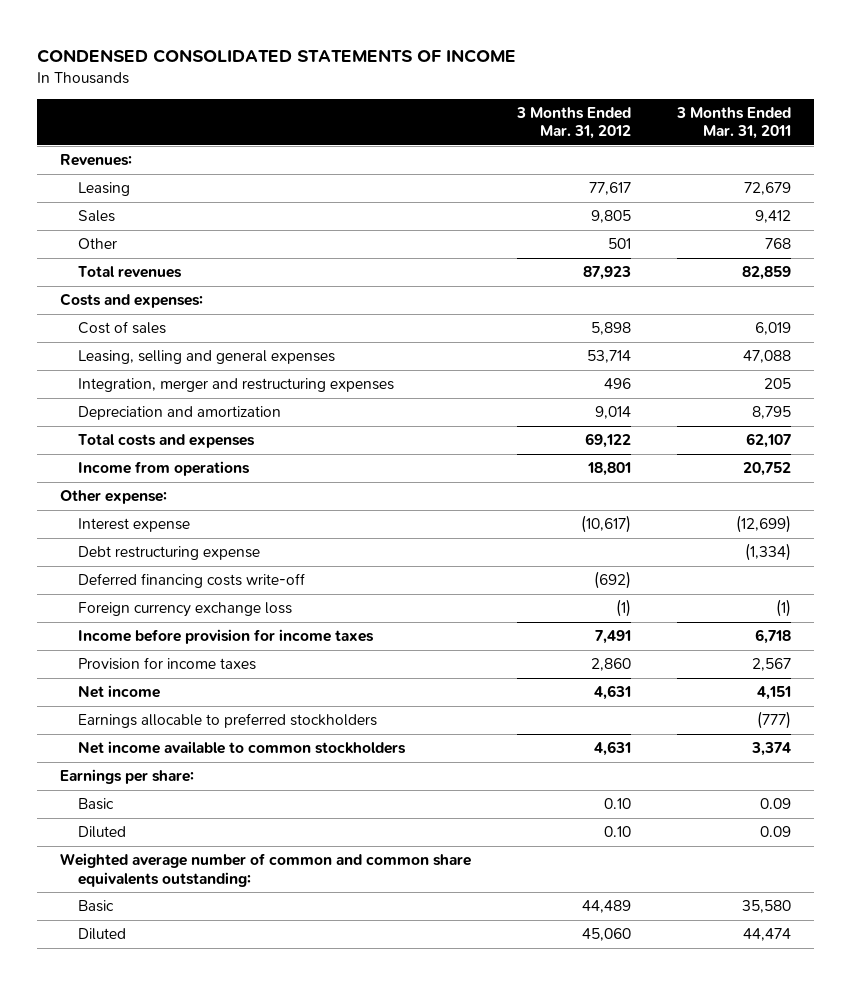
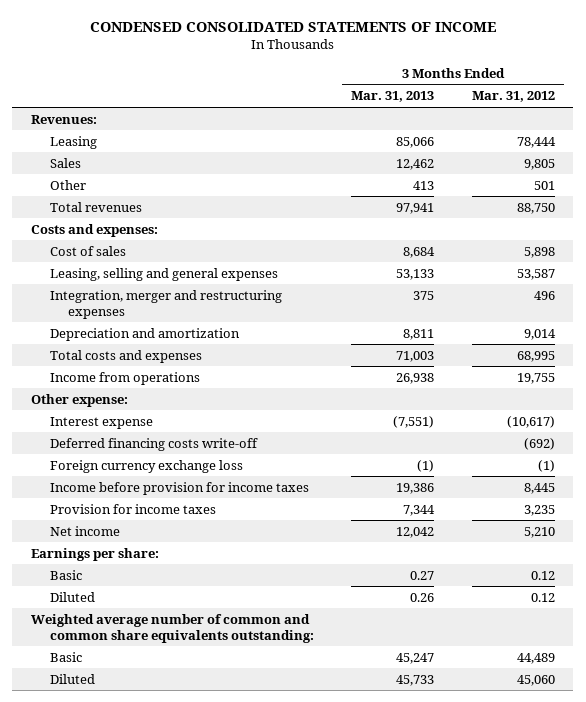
- | 3 Months Ended Mar. 31, 2012 | 3 Months Ended Mar. 31, 2011
+ | 3 Months Ended Mar. 31, 2013 | 3 Months Ended Mar. 31, 2012
- Leasing | 77,617 | 72,679
+ Leasing | 85,066 | 78,444
- Total revenues | 87,923 | 82,859
+ Total revenues | 97,941 | 88,750
- Leasing, selling and general expenses | 53,714 | 47,088
+ Leasing, selling and general expenses | 53,133 | 53,587
- Total costs and expenses | 69,122 | 62,107
- Income from operations | 18,801 | 20,752
+ Total costs and expenses | 71,003 | 68,995
+ Income from operations | 26,938 | 19,755
- Debt restructuring expense | | (1,334)
- Income before provision for income taxes | 7,491 | 6,718
- Provision for income taxes | 2,860 | 2,567
- Net income | 4,631 | 4,151
- Earnings allocable to preferred stockholders | | (777)
- Net income available to common stockholders | 4,631 | 3,374
+ Income before provision for income taxes | 19,386 | 8,445
+ Provision for income taxes | 7,344 | 3,235
+ Net income | 12,042 | 5,210
- Basic | 0.10 | 0.09
- Diluted | 0.10 | 0.09
+ Basic | 0.27 | 0.12
+ Diluted | 0.26 | 0.12

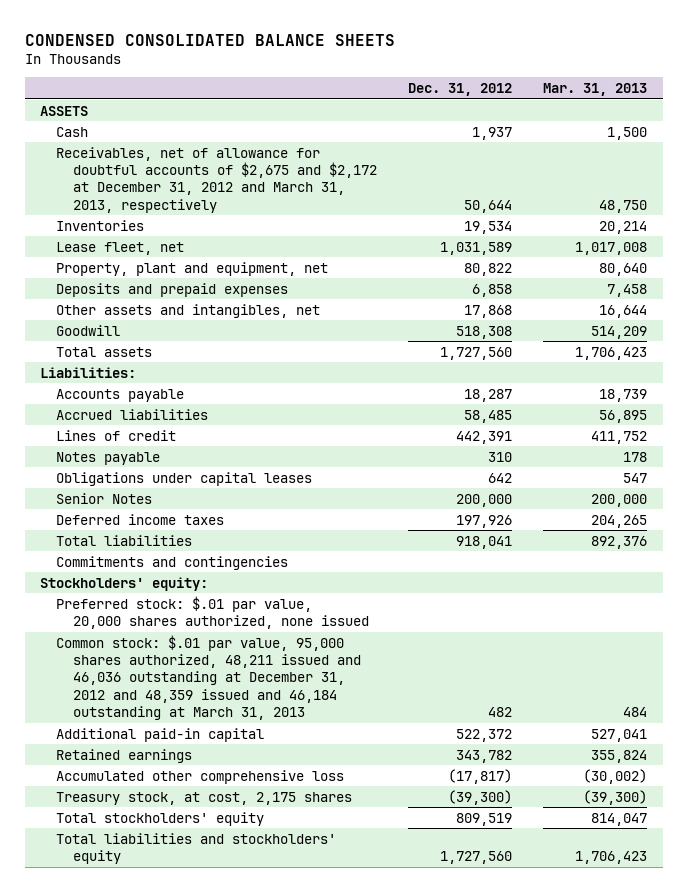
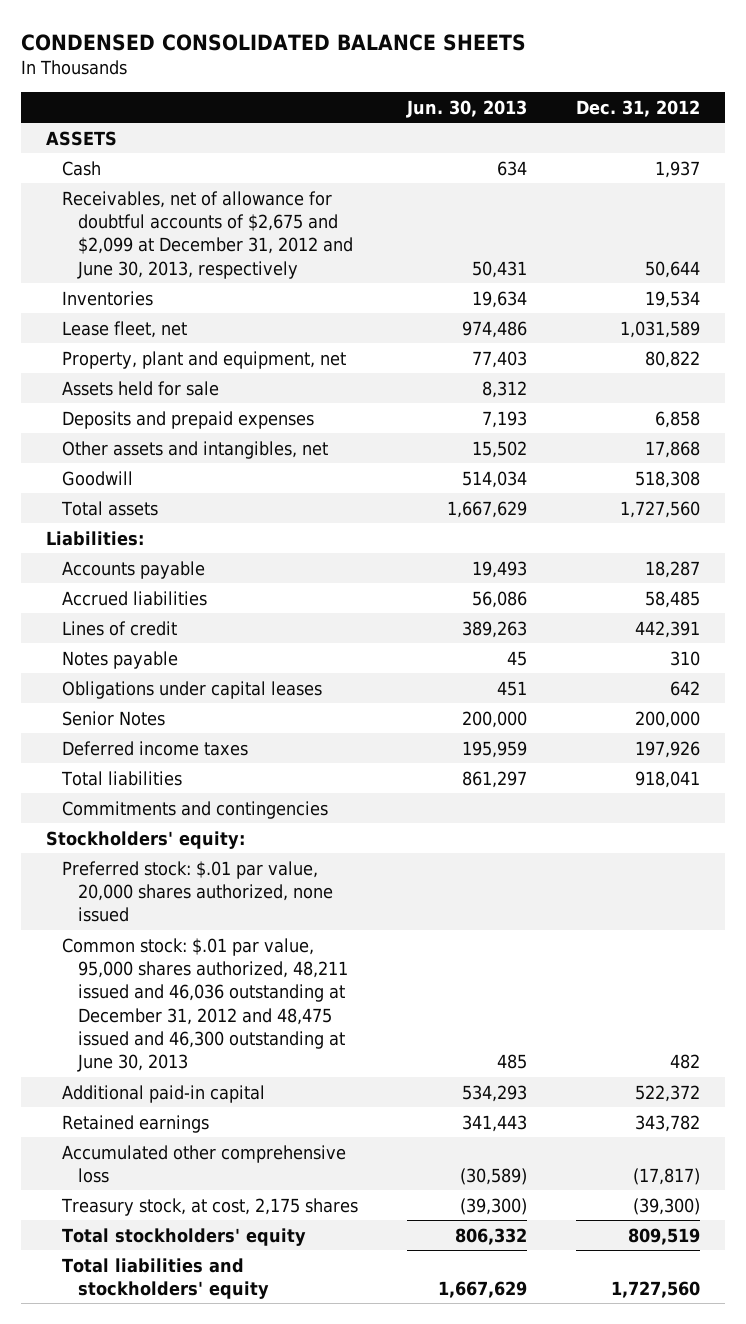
- | Dec. 31, 2012 | Mar. 31, 2013
+ | Jun. 30, 2013 | Dec. 31, 2012
- Receivables, net of allowance for doubtful accounts of $2,675 and $2,172 at December 31, 2012 and March 31, 2013, respectively | 50,644 | 48,750
+ Receivables, net of allowance for doubtful accounts of $2,675 and $2,099 at December 31, 2012 and June 30, 2013, respectively | 50,431 | 50,644
+ Assets held for sale | 8,312 |
- Common stock: $.01 par value, 95,000 shares authorized, 48,211 issued and 46,036 outstanding at December 31, 2012 and 48,359 issued and 46,184 outstanding at March 31, 2013 | 482 | 484
+ Common stock: $.01 par value, 95,000 shares authorized, 48,211 issued and 46,036 outstanding at December 31, 2012 and 48,475 issued and 46,300 outstanding at June 30, 2013 | 485 | 482

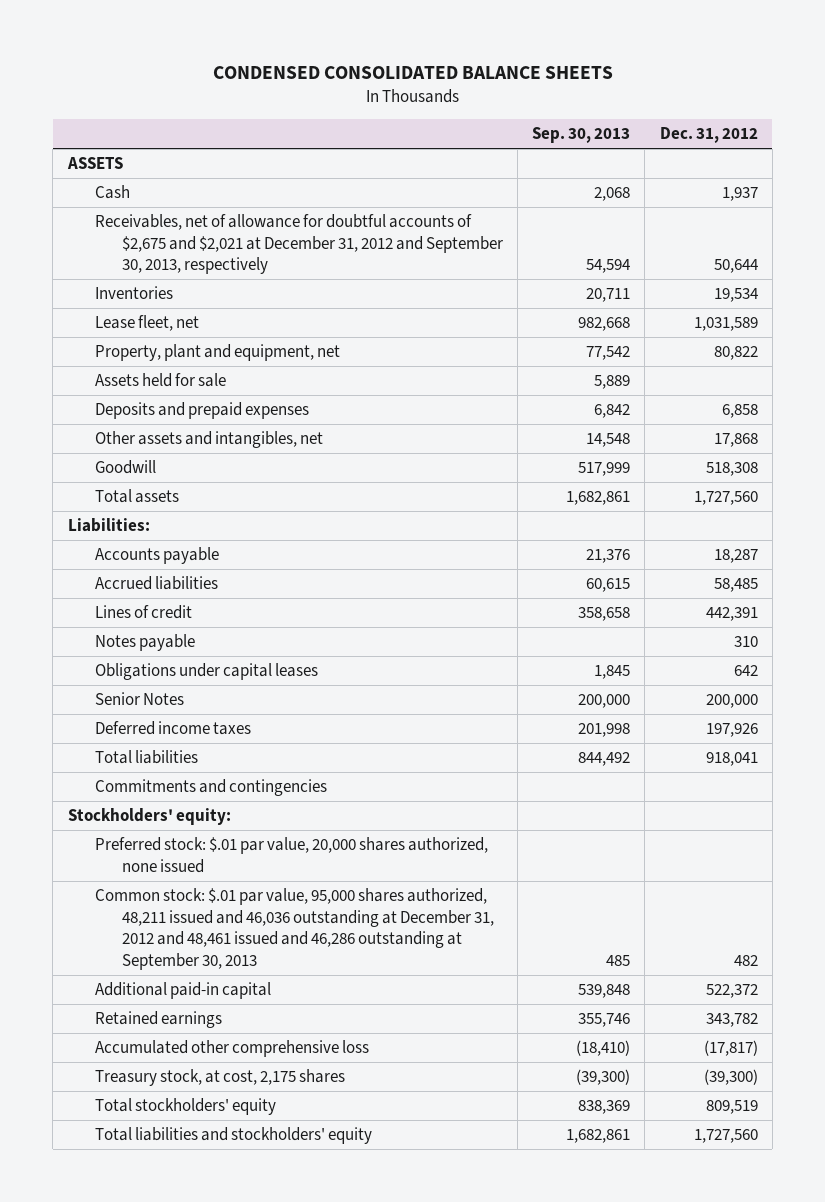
- | Jun. 30, 2013 | Dec. 31, 2012
+ | Sep. 30, 2013 | Dec. 31, 2012
- Receivables, net of allowance for doubtful accounts of $2,675 and $2,099 at December 31, 2012 and June 30, 2013, respectively | 50,431 | 50,644
+ Receivables, net of allowance for doubtful accounts of $2,675 and $2,021 at December 31, 2012 and September 30, 2013, respectively | 54,594 | 50,644
- Common stock: $.01 par value, 95,000 shares authorized, 48,211 issued and 46,036 outstanding at December 31, 2012 and 48,475 issued and 46,300 outstanding at June 30, 2013 | 485 | 482
+ Common stock: $.01 par value, 95,000 shares authorized, 48,211 issued and 46,036 outstanding at December 31, 2012 and 48,461 issued and 46,286 outstanding at September 30, 2013 | 485 | 482

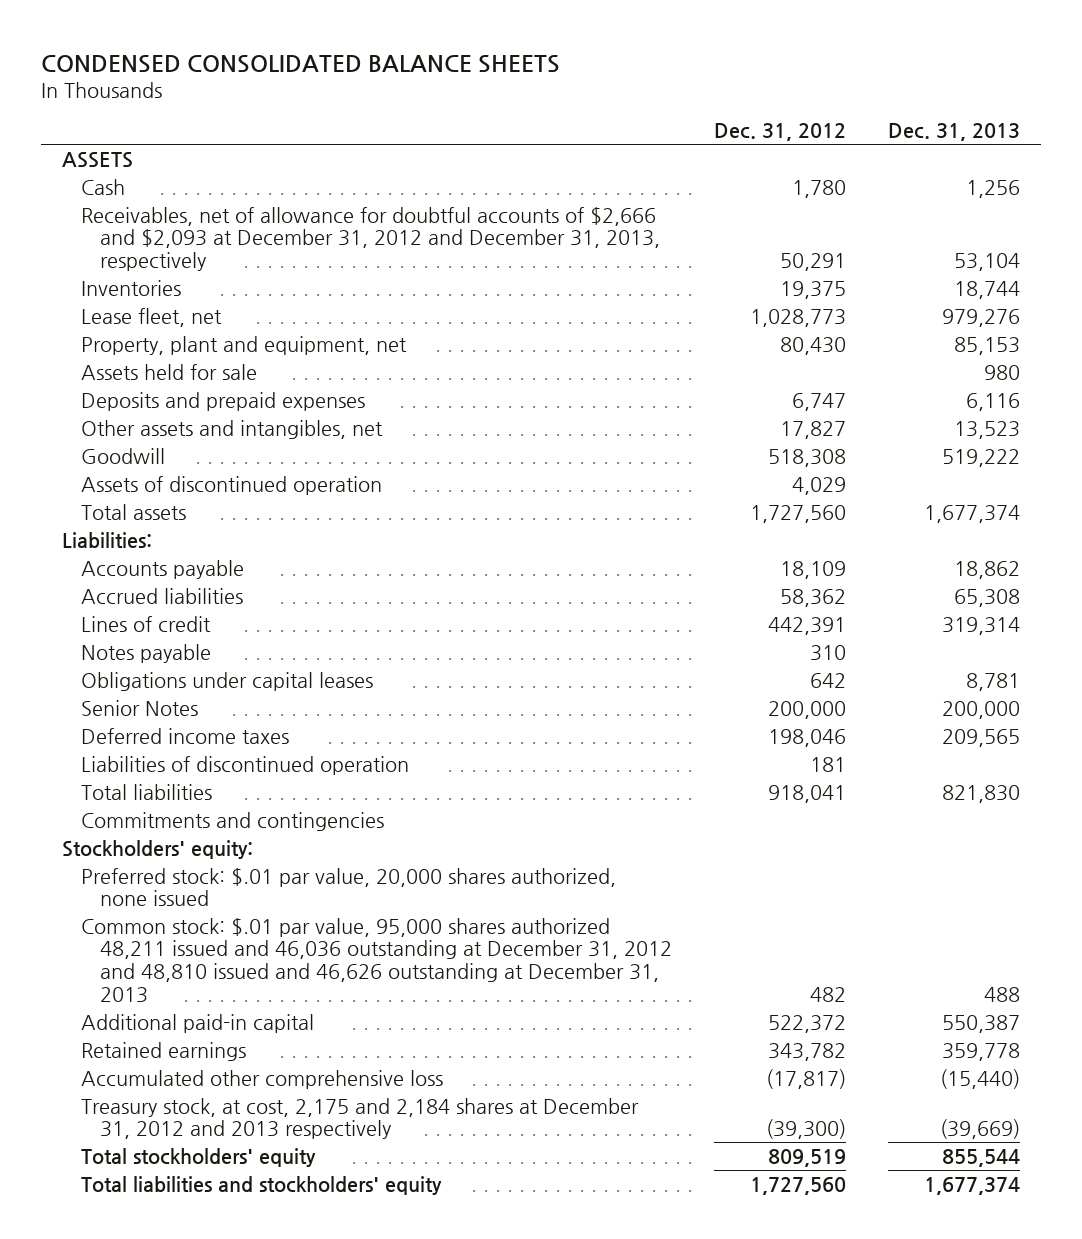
- | Sep. 30, 2013 | Dec. 31, 2012
+ | Dec. 31, 2012 | Dec. 31, 2013
- Cash | 2,068 | 1,937
- Receivables, net of allowance for doubtful accounts of $2,675 and $2,021 at December 31, 2012 and September 30, 2013, respectively | 54,594 | 50,644
- Inventories | 20,711 | 19,534
- Lease fleet, net | 982,668 | 1,031,589
- Property, plant and equipment, net | 77,542 | 80,822
+ Cash | 1,780 | 1,256
+ Receivables, net of allowance for doubtful accounts of $2,666 and $2,093 at December 31, 2012 and December 31, 2013, respectively | 50,291 | 53,104
+ Inventories | 19,375 | 18,744
+ Lease fleet, net | 1,028,773 | 979,276
+ Property, plant and equipment, net | 80,430 | 85,153
- Deposits and prepaid expenses | 6,842 | 6,858
- Other assets and intangibles, net | 14,548 | 17,868
+ Deposits and prepaid expenses | 6,747 | 6,116
+ Other assets and intangibles, net | 17,827 | 13,523
+ Assets of discontinued operation | 4,029 |
- Accounts payable | 21,376 | 18,287
- Accrued liabilities | 60,615 | 58,485
+ Accounts payable | 18,109 | 18,862
+ Accrued liabilities | 58,362 | 65,308
- Deferred income taxes | 201,998 | 197,926
+ Deferred income taxes | 198,046 | 209,565
+ Liabilities of discontinued operation | 181 |
- Common stock: $.01 par value, 95,000 shares authorized, 48,211 issued and 46,036 outstanding at December 31, 2012 and 48,461 issued and 46,286 outstanding at September 30, 2013 | 485 | 482
+ Common stock: $.01 par value, 95,000 shares authorized 48,211 issued and 46,036 outstanding at December 31, 2012 and 48,810 issued and 46,626 outstanding at December 31, 2013 | 482 | 488
- Treasury stock, at cost, 2,175 shares | (39,300) | (39,300)
+ Treasury stock, at cost, 2,175 and 2,184 shares at December 31, 2012 and 2013 respectively | (39,300) | (39,669)

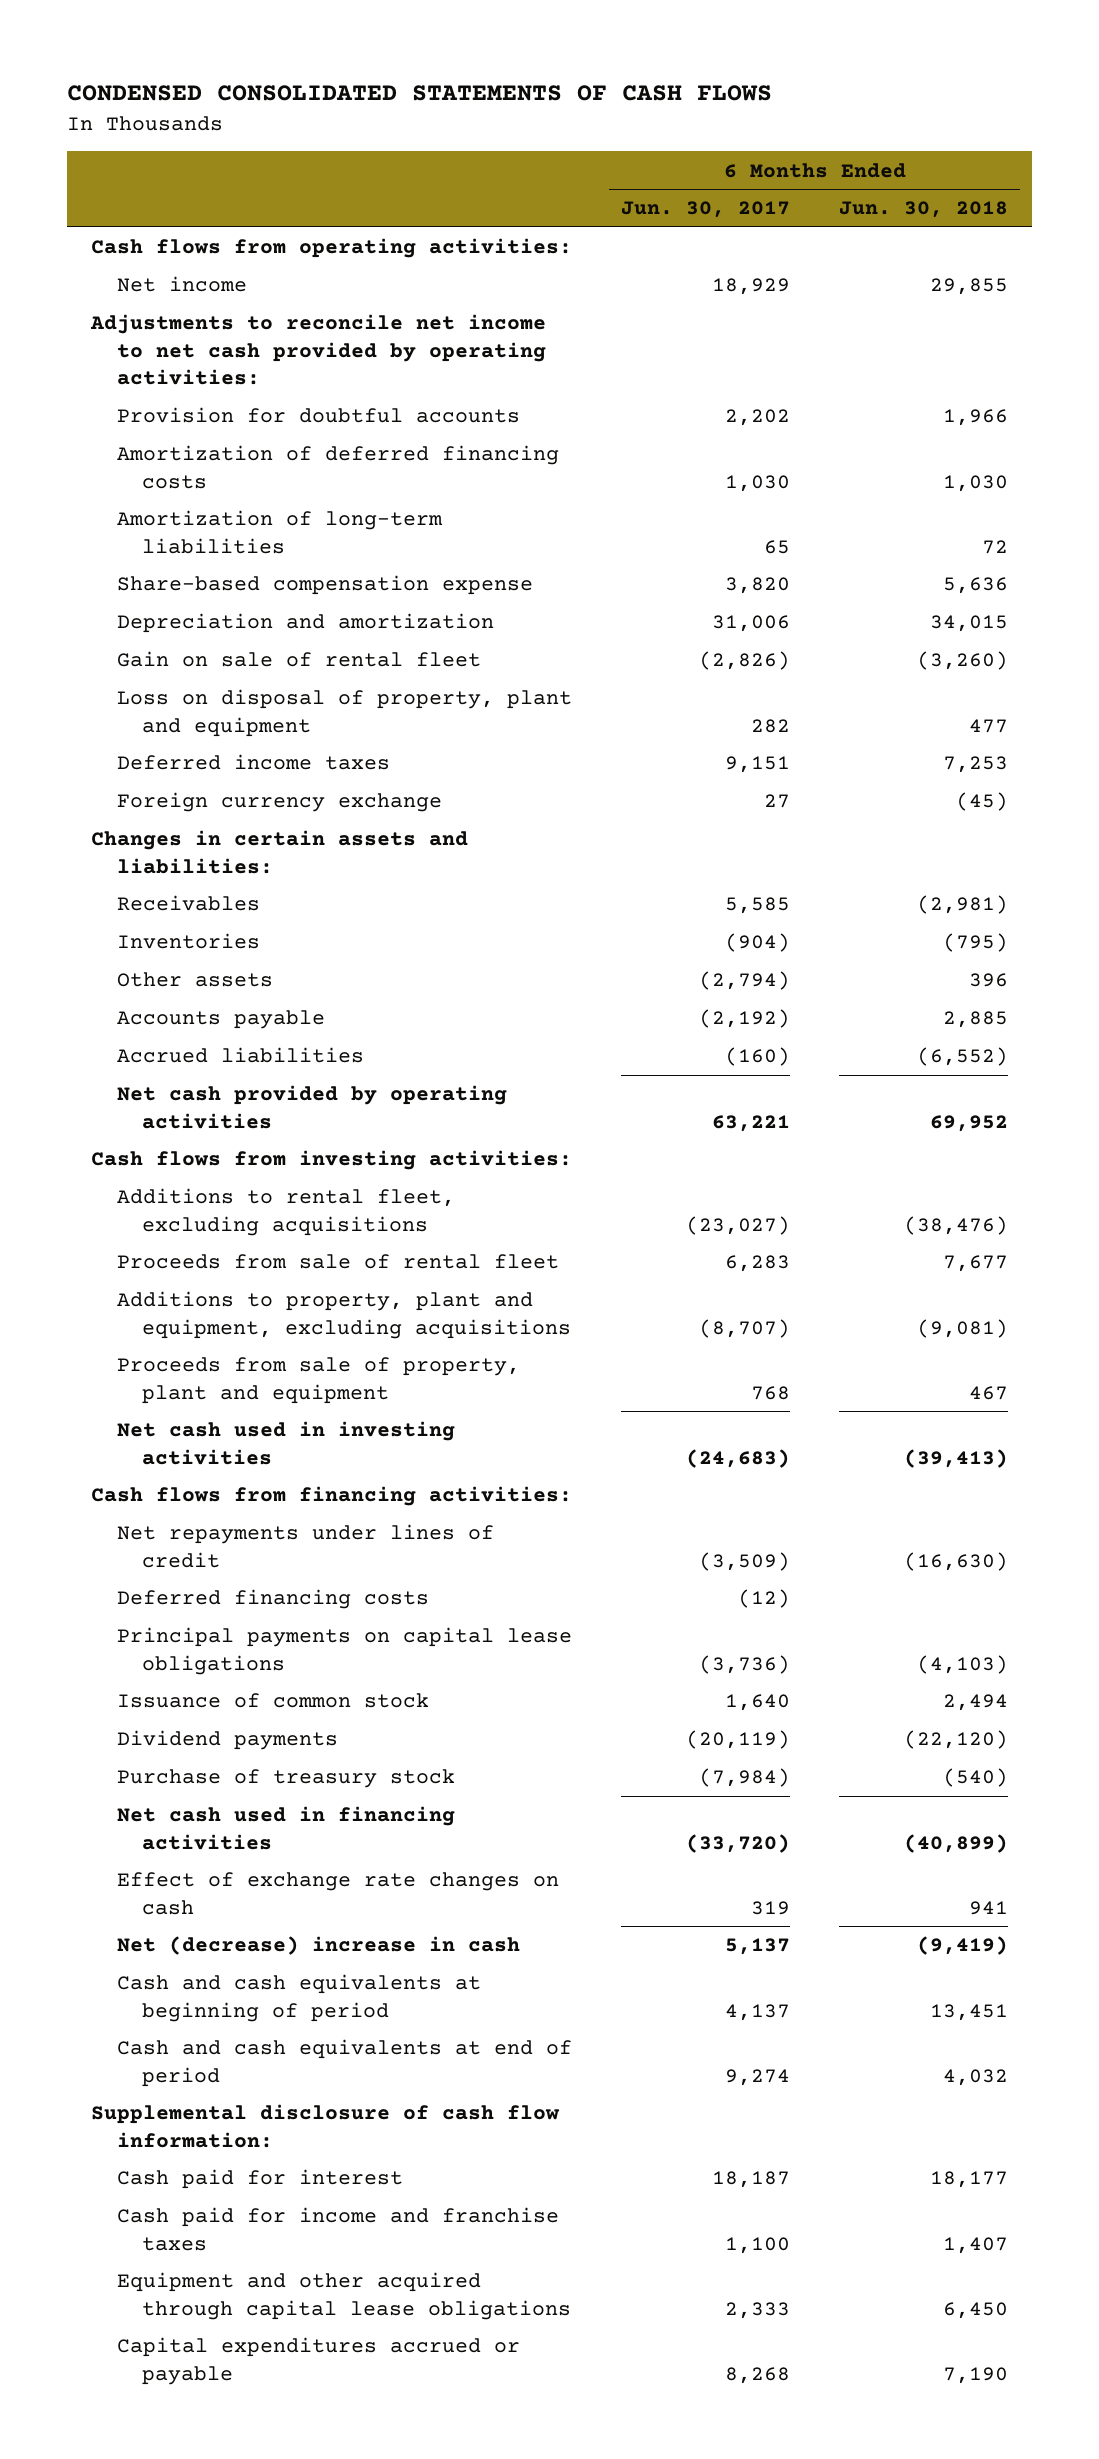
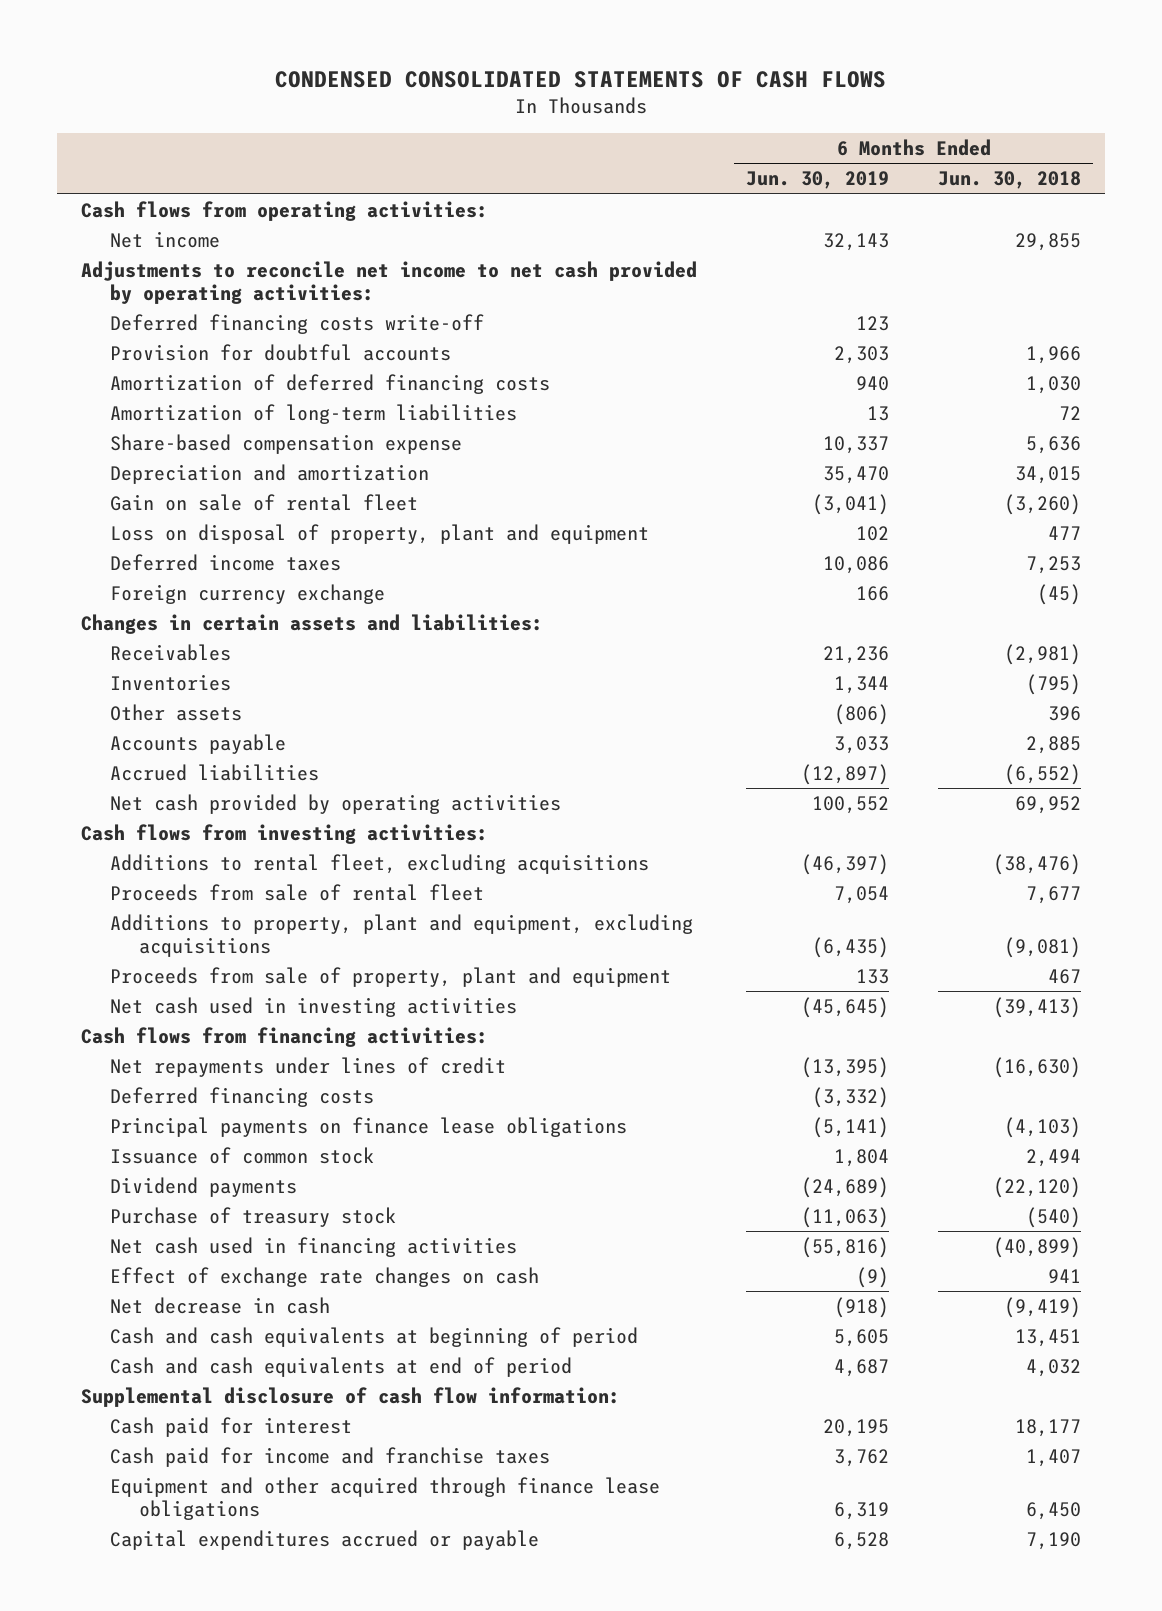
- | 6 Months Ended Jun. 30, 2017 | 6 Months Ended Jun. 30, 2018
+ | 6 Months Ended Jun. 30, 2019 | 6 Months Ended Jun. 30, 2018
+ Deferred financing costs write-off | 123 |
- Principal payments on capital lease obligations | (3,736) | (4,103)
+ Principal payments on finance lease obligations | (5,141) | (4,103)
- Net (decrease) increase in cash | 5,137 | (9,419)
+ Net decrease in cash | (918) | (9,419)
- Equipment and other acquired through capital lease obligations | 2,333 | 6,450
+ Equipment and other acquired through finance lease obligations | 6,319 | 6,450

